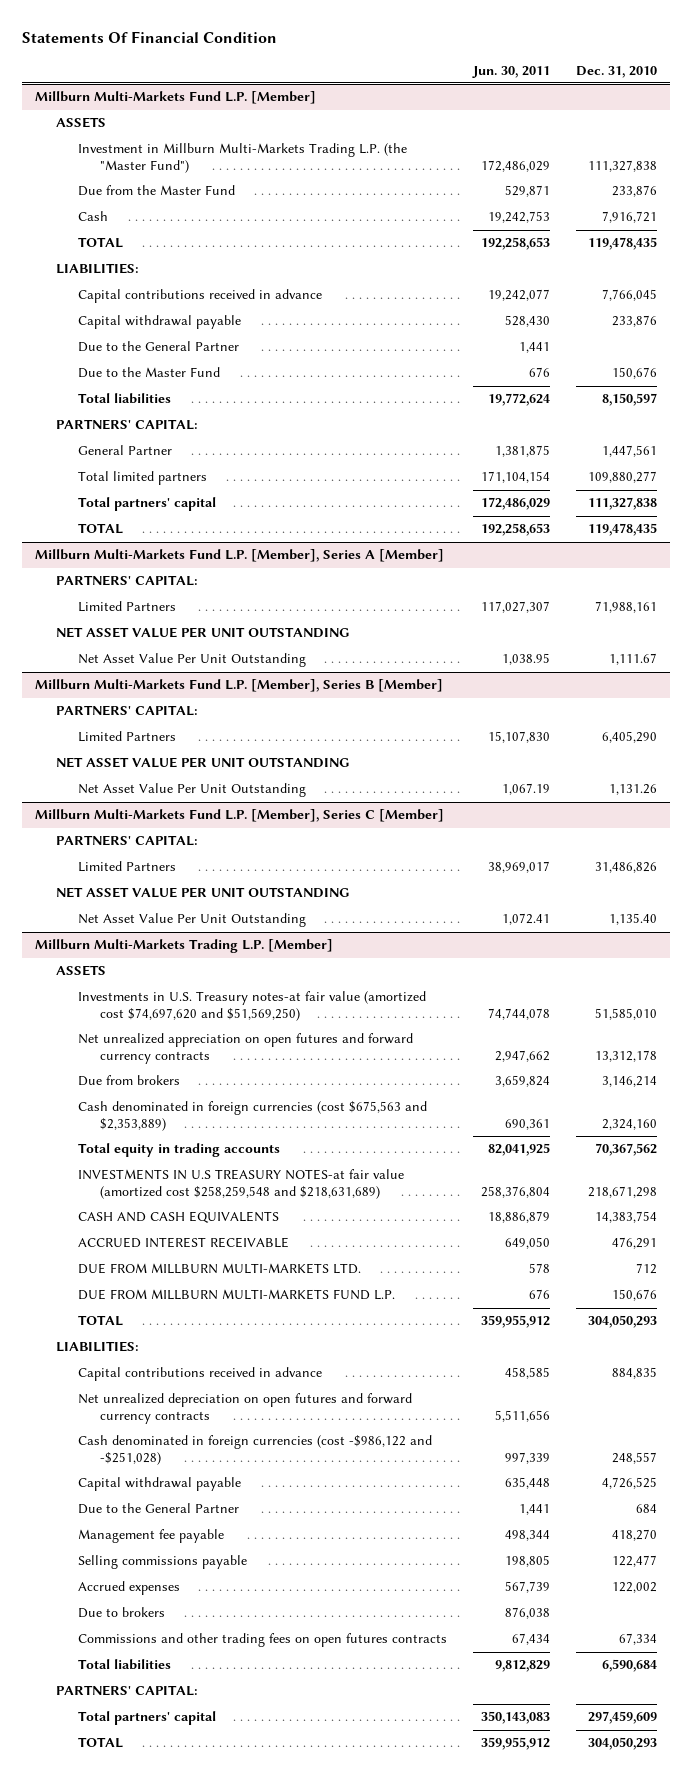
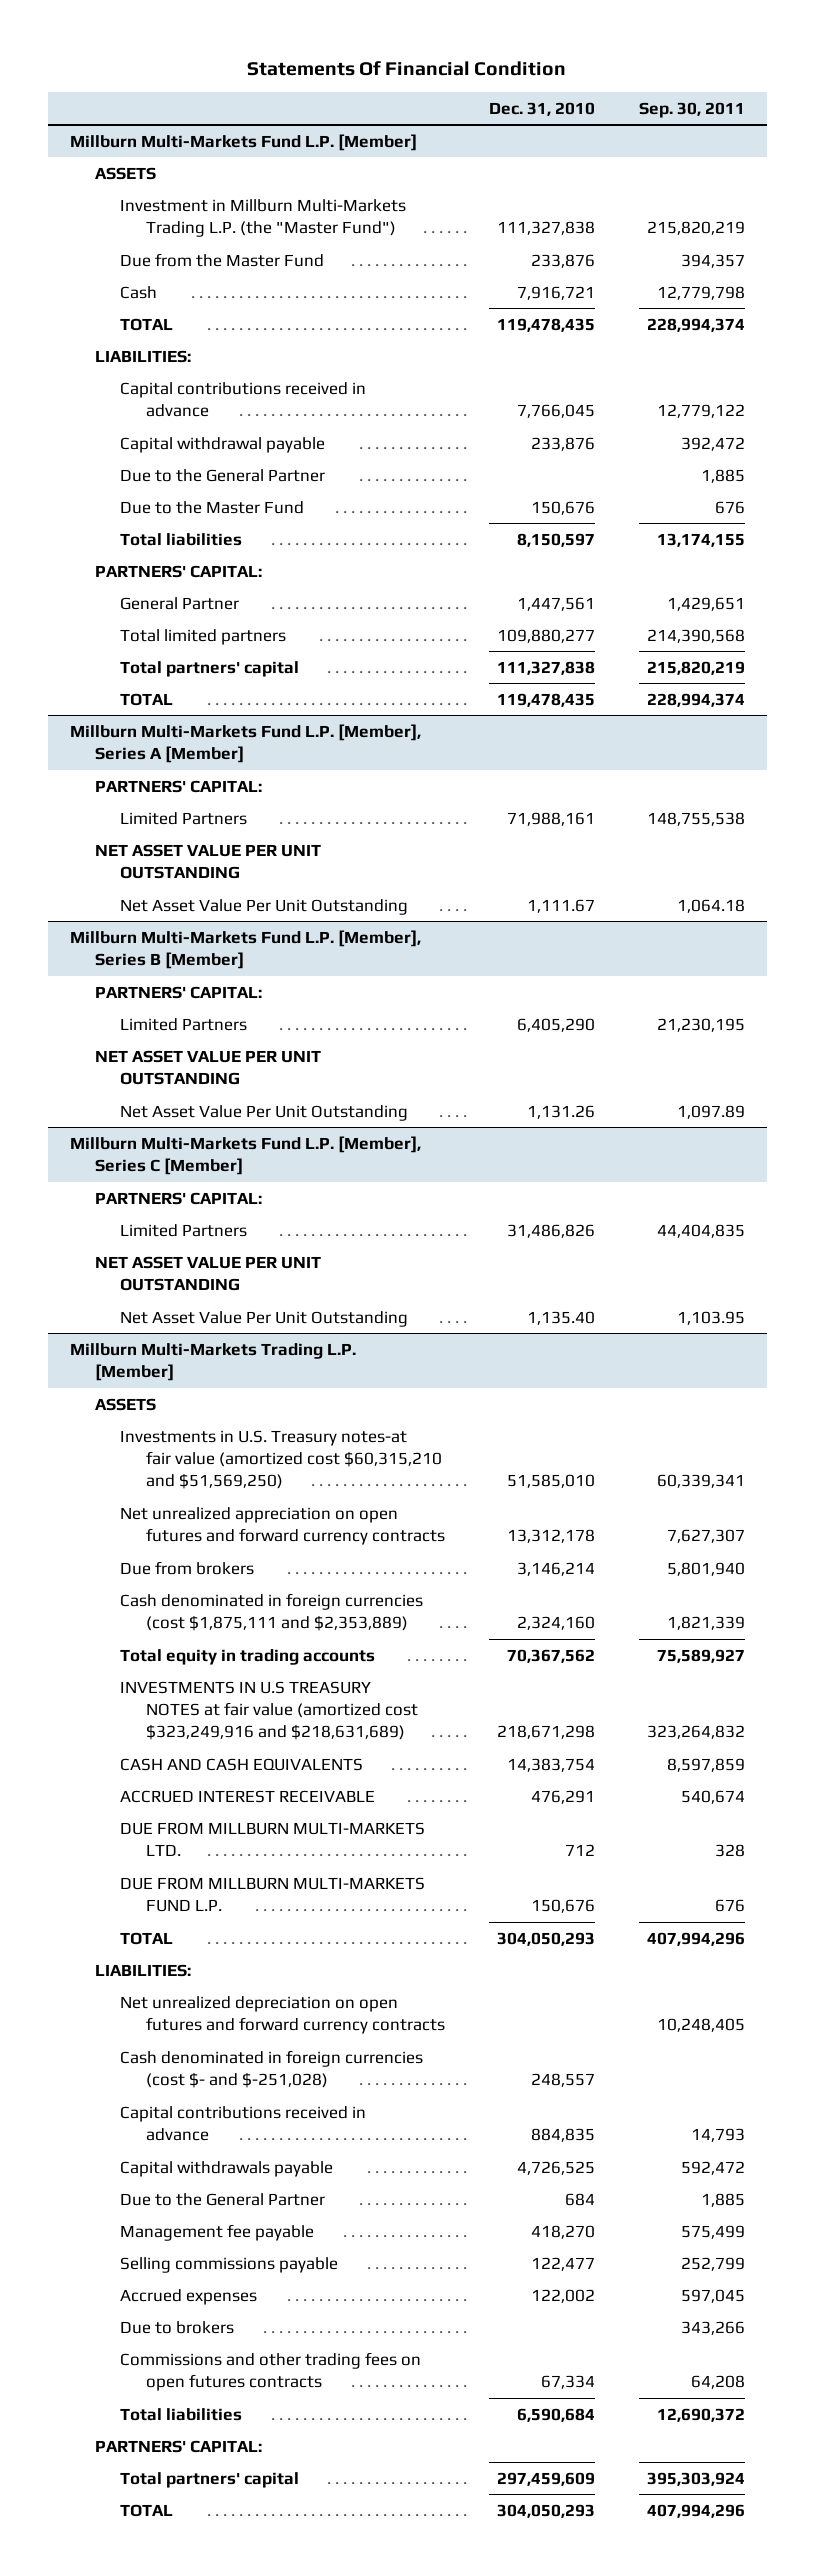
- | Jun. 30, 2011 | Dec. 31, 2010
+ | Dec. 31, 2010 | Sep. 30, 2011
@ Millburn Multi-Markets Trading L.P. [Member]
- Investments in U.S. Treasury notes-at fair value (amortized cost $74,697,620 and $51,569,250) | 74,744,078 | 51,585,010
+ Investments in U.S. Treasury notes-at fair value (amortized cost $60,315,210 and $51,569,250) | 51,585,010 | 60,339,341
- Cash denominated in foreign currencies (cost $675,563 and $2,353,889) | 690,361 | 2,324,160
+ Cash denominated in foreign currencies (cost $1,875,111 and $2,353,889) | 2,324,160 | 1,821,339
- INVESTMENTS IN U.S TREASURY NOTES-at fair value (amortized cost $258,259,548 and $218,631,689) | 258,376,804 | 218,671,298
+ INVESTMENTS IN U.S TREASURY NOTES at fair value (amortized cost $323,249,916 and $218,631,689) | 218,671,298 | 323,264,832
- Cash denominated in foreign currencies (cost -$986,122 and -$251,028) | 997,339 | 248,557
- Capital withdrawal payable | 635,448 | 4,726,525
+ Cash denominated in foreign currencies (cost $- and $-251,028) | 248,557 |
moved down: Capital contributions received in advance | 884,835 | 14,793
+ Capital withdrawals payable | 4,726,525 | 592,472

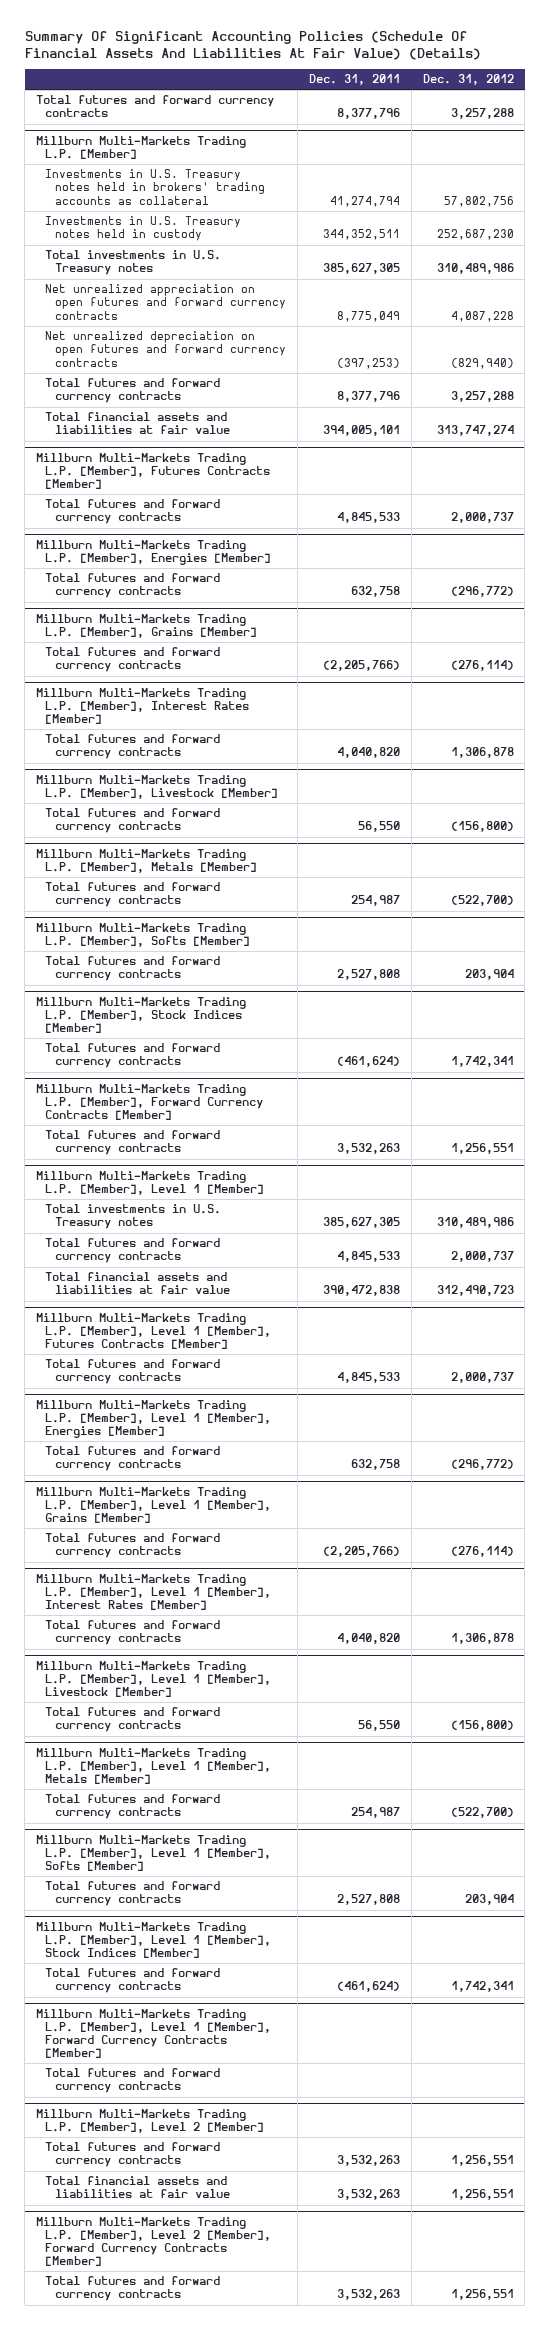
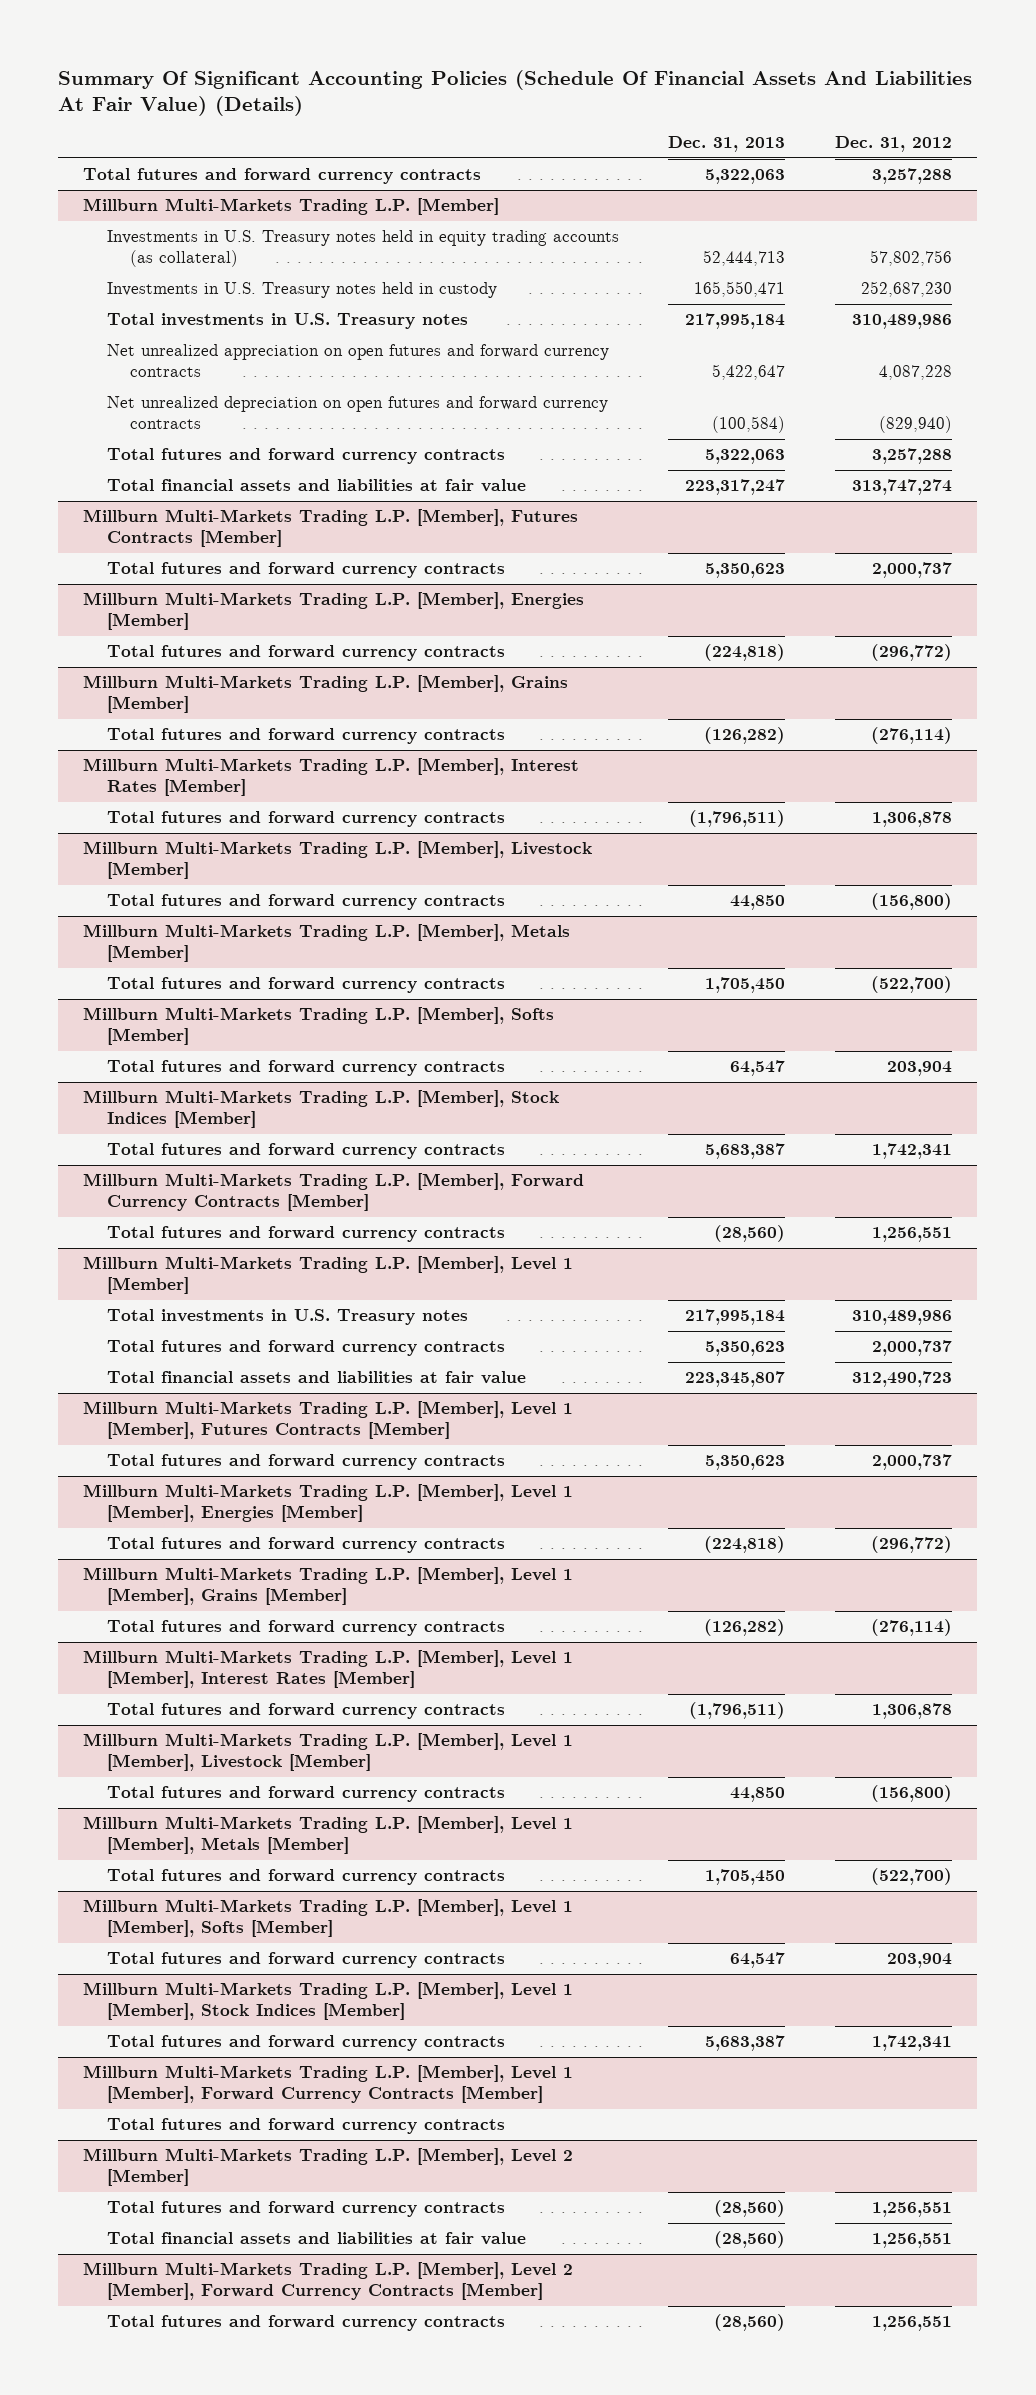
- | Dec. 31, 2011 | Dec. 31, 2012
+ | Dec. 31, 2013 | Dec. 31, 2012
@ Millburn Multi-Markets Trading L.P. [Member]
- Investments in U.S. Treasury notes held in brokers' trading accounts as collateral | 41,274,794 | 57,802,756
+ Investments in U.S. Treasury notes held in equity trading accounts (as collateral) | 52,444,713 | 57,802,756

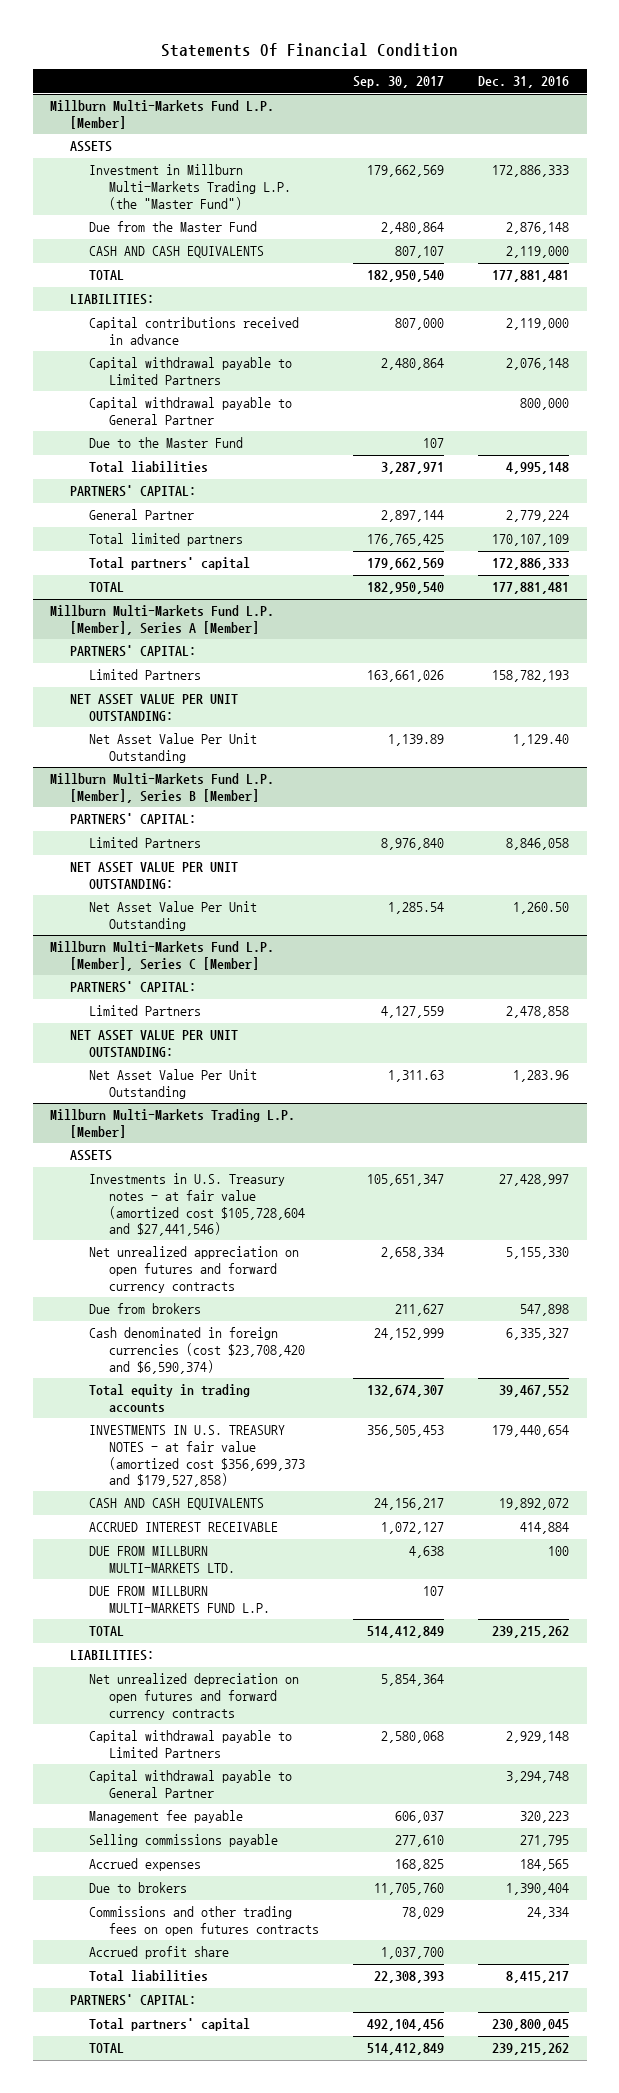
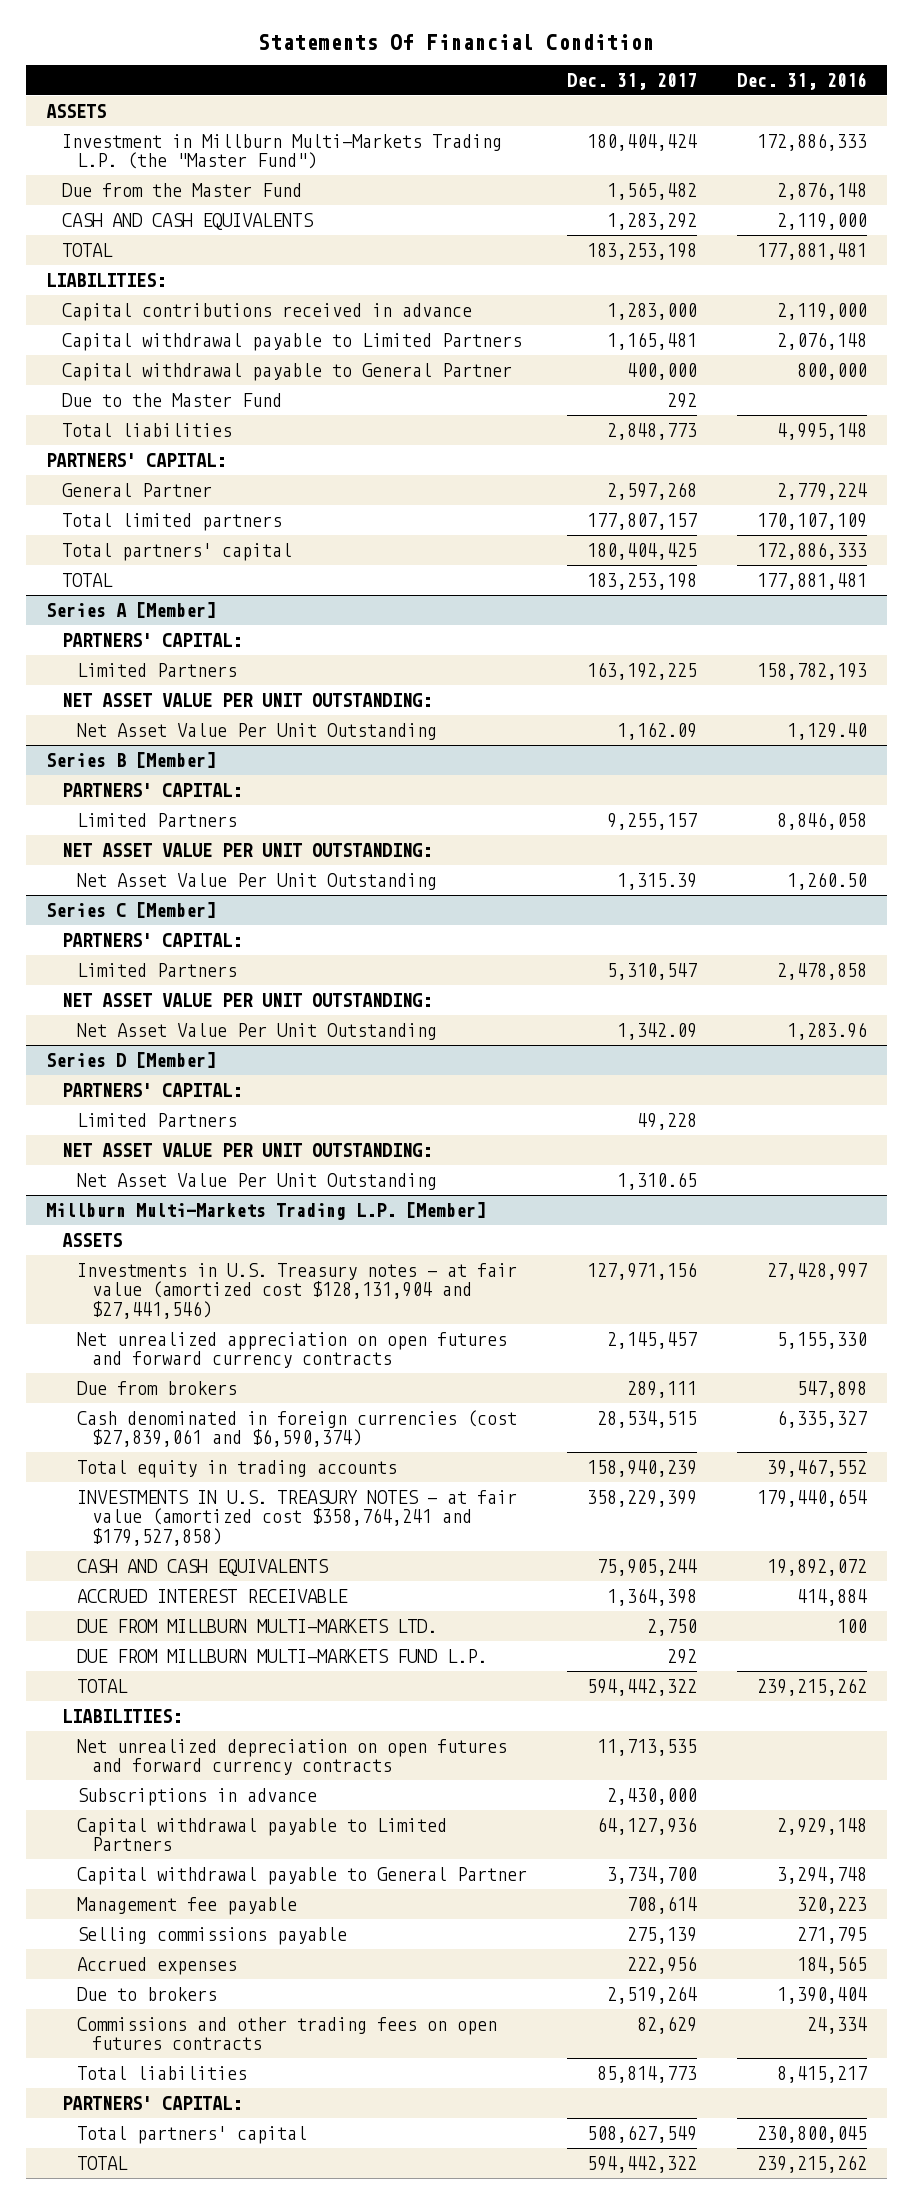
- | Sep. 30, 2017 | Dec. 31, 2016
+ | Dec. 31, 2017 | Dec. 31, 2016
- Millburn Multi-Markets Fund L.P. [Member]
- Millburn Multi-Markets Fund L.P. [Member], Series A [Member]
+ Series A [Member]
- Millburn Multi-Markets Fund L.P. [Member], Series B [Member]
+ Series B [Member]
- Millburn Multi-Markets Fund L.P. [Member], Series C [Member]
+ Series C [Member]
+ Series D [Member]
+ PARTNERS' CAPITAL:
+ Limited Partners | 49,228 |
+ NET ASSET VALUE PER UNIT OUTSTANDING:
+ Net Asset Value Per Unit Outstanding | 1,310.65 |
@ Millburn Multi-Markets Trading L.P. [Member]
- Investments in U.S. Treasury notes - at fair value (amortized cost $105,728,604 and $27,441,546) | 105,651,347 | 27,428,997
+ Investments in U.S. Treasury notes - at fair value (amortized cost $128,131,904 and $27,441,546) | 127,971,156 | 27,428,997
- Cash denominated in foreign currencies (cost $23,708,420 and $6,590,374) | 24,152,999 | 6,335,327
+ Cash denominated in foreign currencies (cost $27,839,061 and $6,590,374) | 28,534,515 | 6,335,327
- INVESTMENTS IN U.S. TREASURY NOTES - at fair value (amortized cost $356,699,373 and $179,527,858) | 356,505,453 | 179,440,654
+ INVESTMENTS IN U.S. TREASURY NOTES - at fair value (amortized cost $358,764,241 and $179,527,858) | 358,229,399 | 179,440,654
+ Subscriptions in advance | 2,430,000 |
- Accrued profit share | 1,037,700 |

